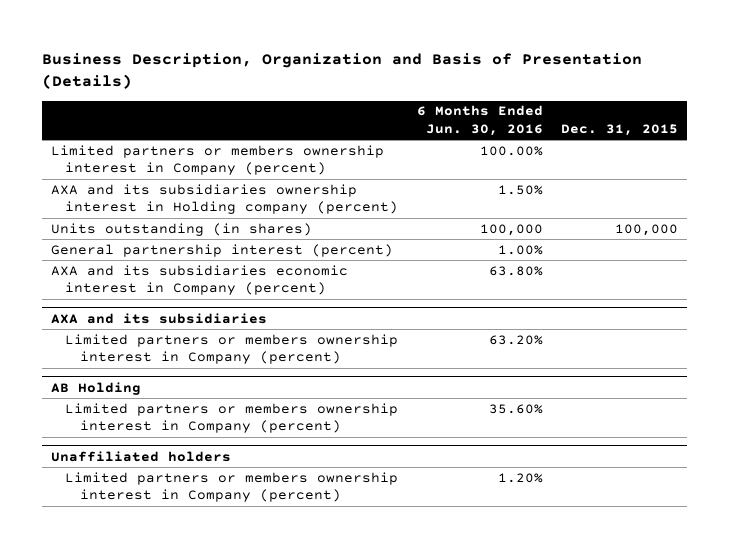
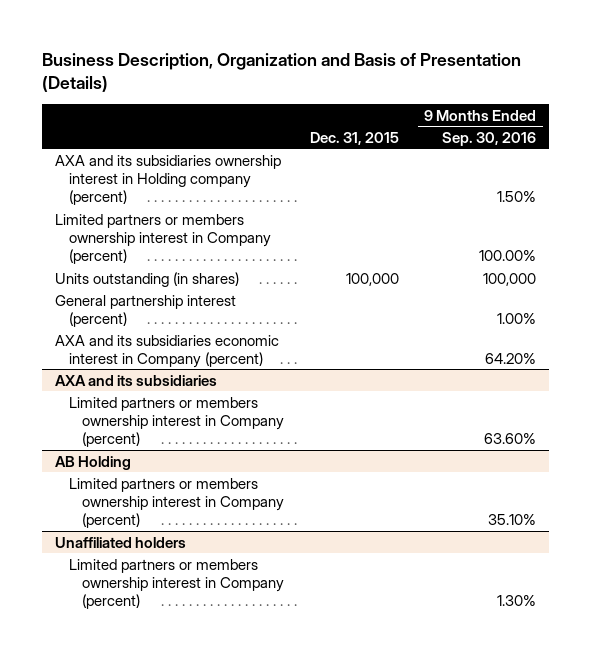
- | 6 Months Ended Jun. 30, 2016 | Dec. 31, 2015
+ | Dec. 31, 2015 | 9 Months Ended Sep. 30, 2016
moved down: Limited partners or members ownership interest in Company (percent) | | 100.00%

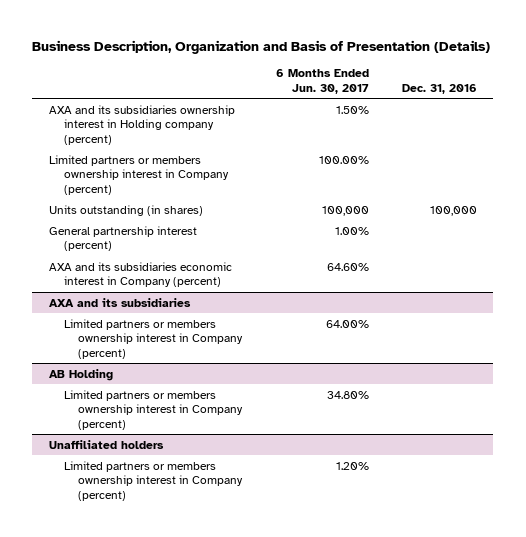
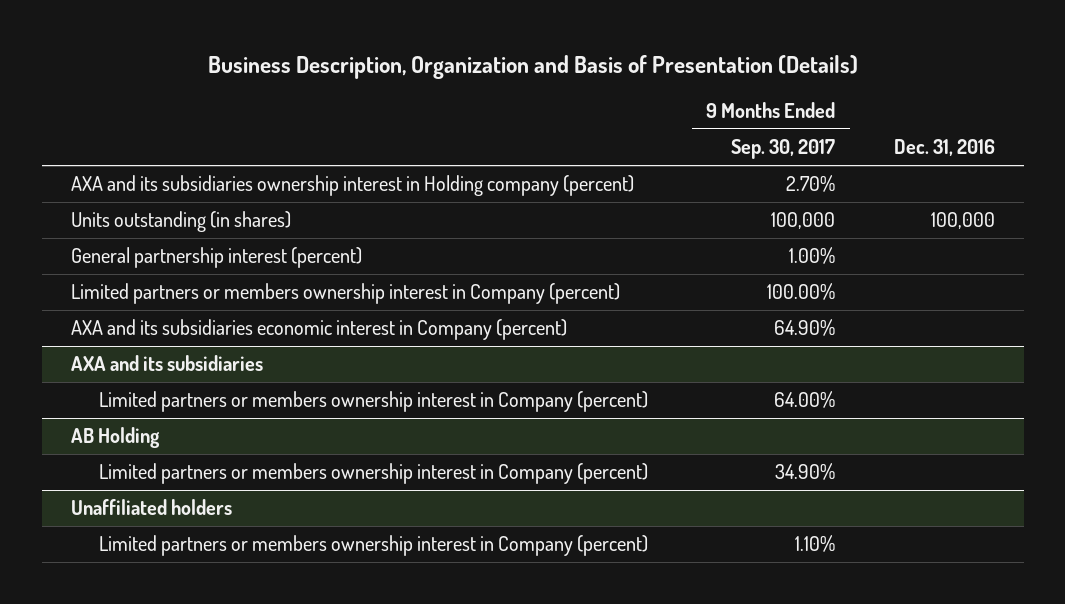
- | 6 Months Ended Jun. 30, 2017 | Dec. 31, 2016
+ | 9 Months Ended Sep. 30, 2017 | Dec. 31, 2016
moved down: Limited partners or members ownership interest in Company (percent) | 100.00% |

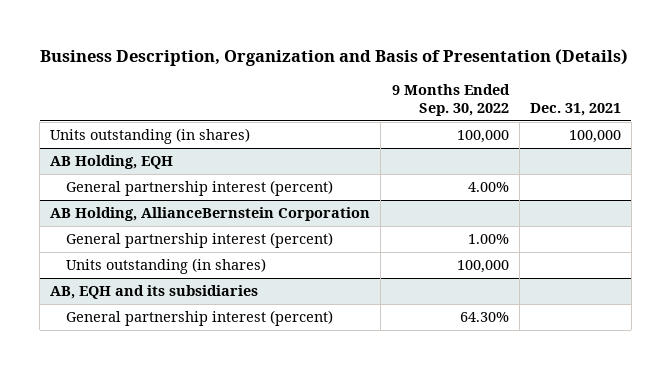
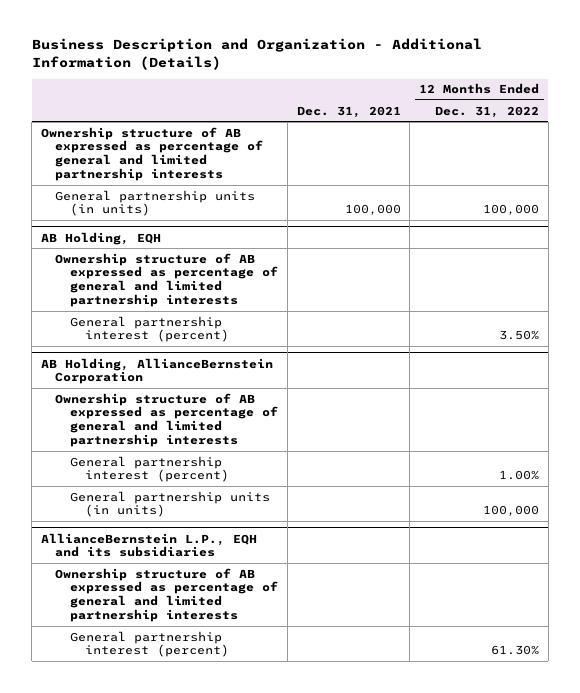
- Business Description, Organization and Basis of Presentation (Details)
+ Business Description and Organization - Additional Information (Details)
- | 9 Months Ended Sep. 30, 2022 | Dec. 31, 2021
+ | Dec. 31, 2021 | 12 Months Ended Dec. 31, 2022
- Units outstanding (in shares) | 100,000 | 100,000
+ Ownership structure of AB expressed as percentage of general and limited partnership interests
+ General partnership units (in units) | 100,000 | 100,000
@ AB Holding, EQH
+ Ownership structure of AB expressed as percentage of general and limited partnership interests
@ AB Holding, AllianceBernstein Corporation
+ Ownership structure of AB expressed as percentage of general and limited partnership interests
- Units outstanding (in shares) | 100,000 |
- AB, EQH and its subsidiaries
@ AB Holding, AllianceBernstein Corporation
+ General partnership units (in units) | | 100,000
+ AllianceBernstein L.P., EQH and its subsidiaries
+ Ownership structure of AB expressed as percentage of general and limited partnership interests

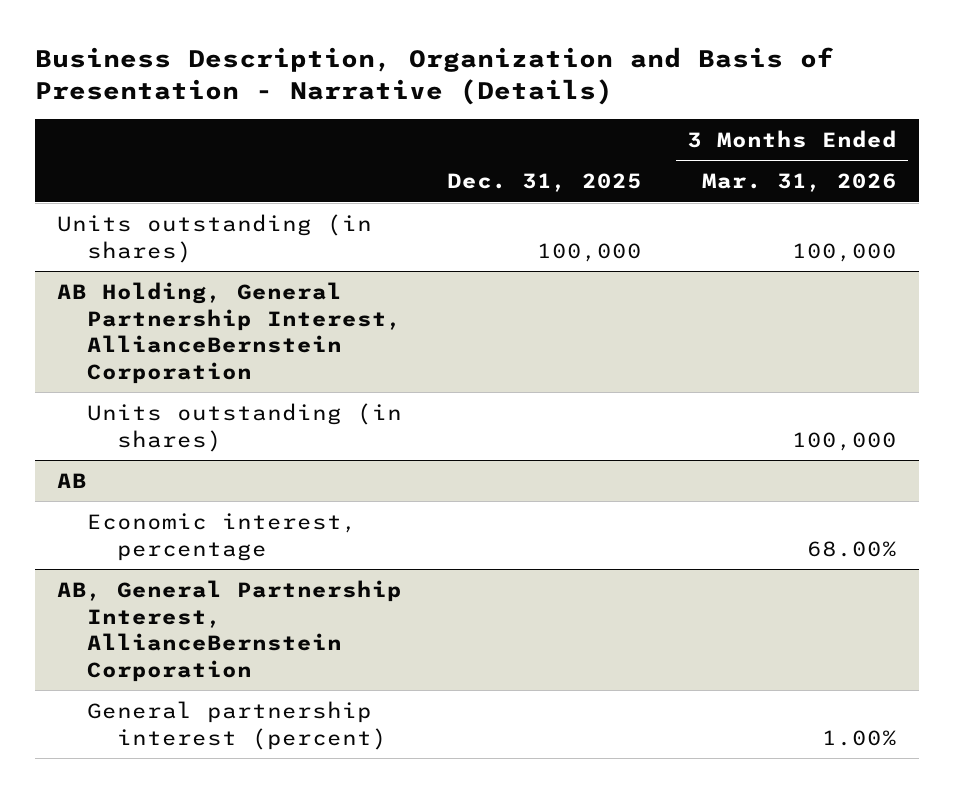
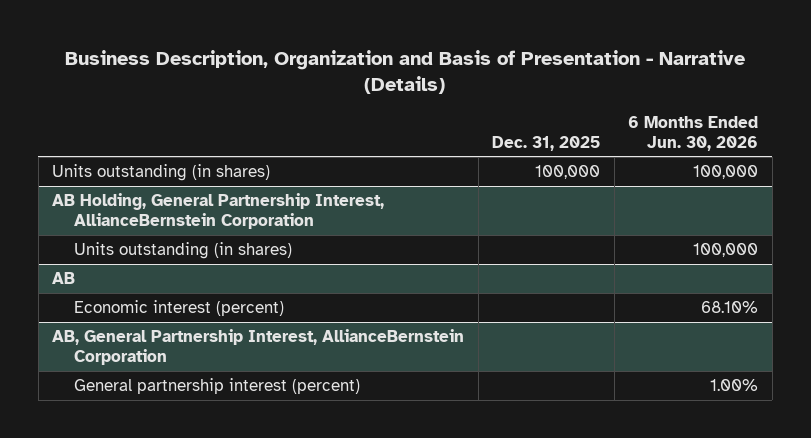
- | Dec. 31, 2025 | 3 Months Ended Mar. 31, 2026
+ | Dec. 31, 2025 | 6 Months Ended Jun. 30, 2026
@ AB
- Economic interest, percentage | | 68.00%
+ Economic interest (percent) | | 68.10%

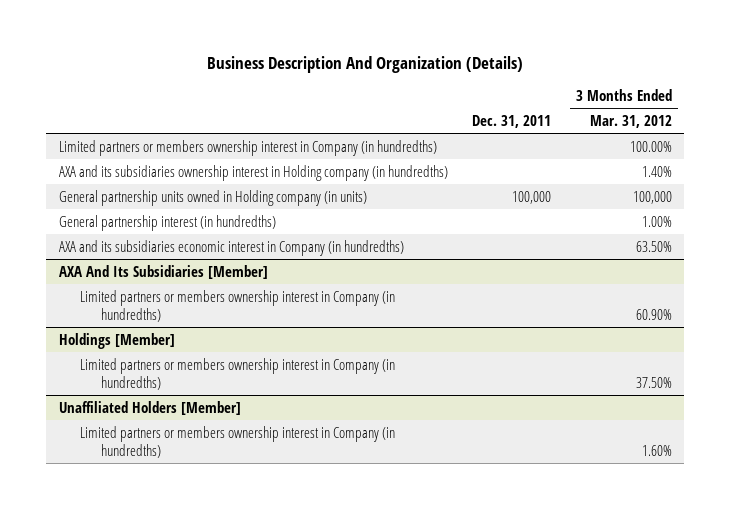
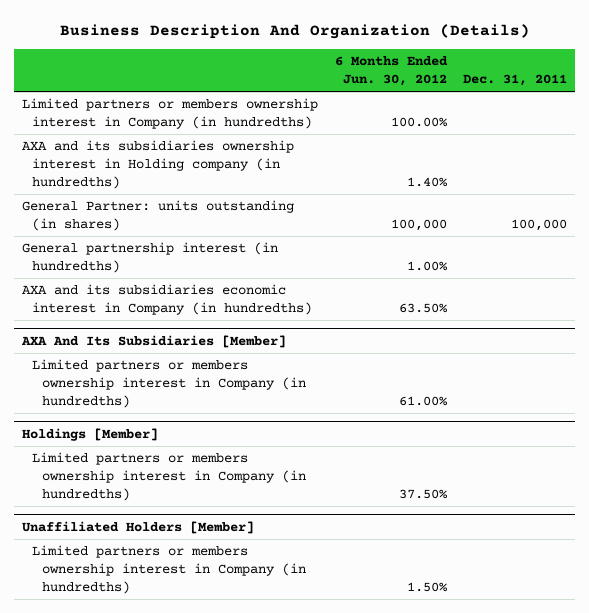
- | Dec. 31, 2011 | 3 Months Ended Mar. 31, 2012
+ | 6 Months Ended Jun. 30, 2012 | Dec. 31, 2011
- General partnership units owned in Holding company (in units) | 100,000 | 100,000
+ General Partner: units outstanding (in shares) | 100,000 | 100,000

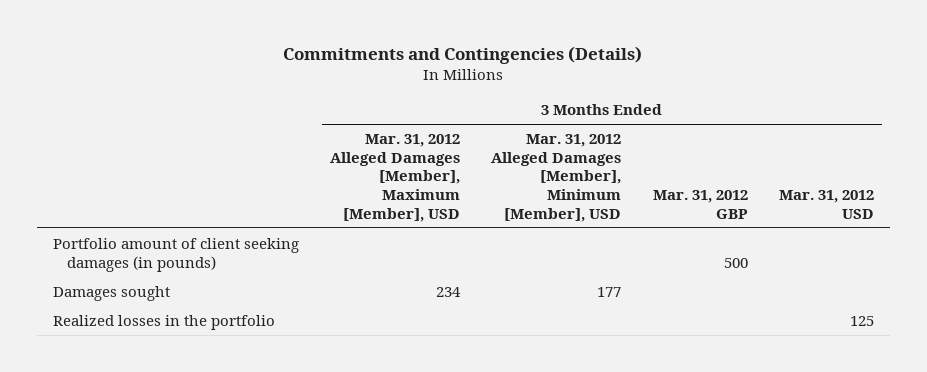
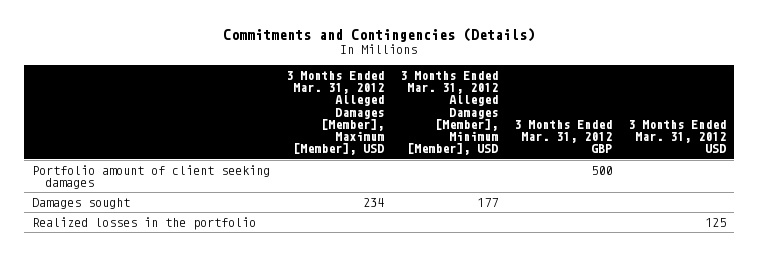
- Portfolio amount of client seeking damages (in pounds) | | | 500 |
+ Portfolio amount of client seeking damages | | | 500 |

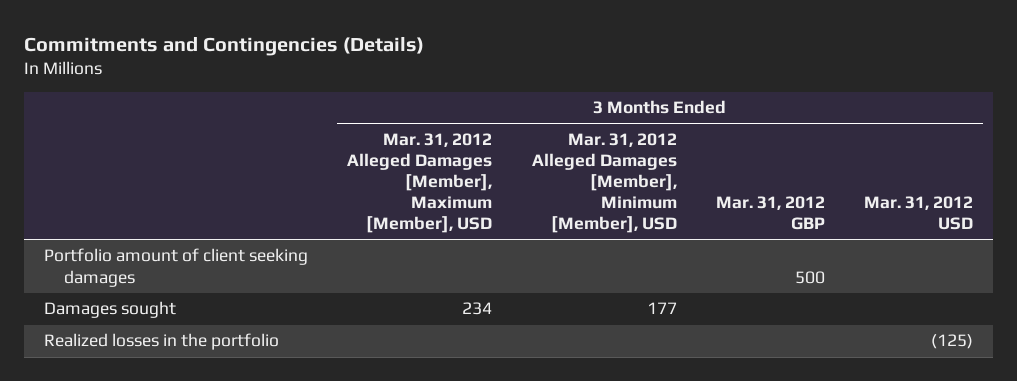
- Realized losses in the portfolio | | | | 125
+ Realized losses in the portfolio | | | | (125)

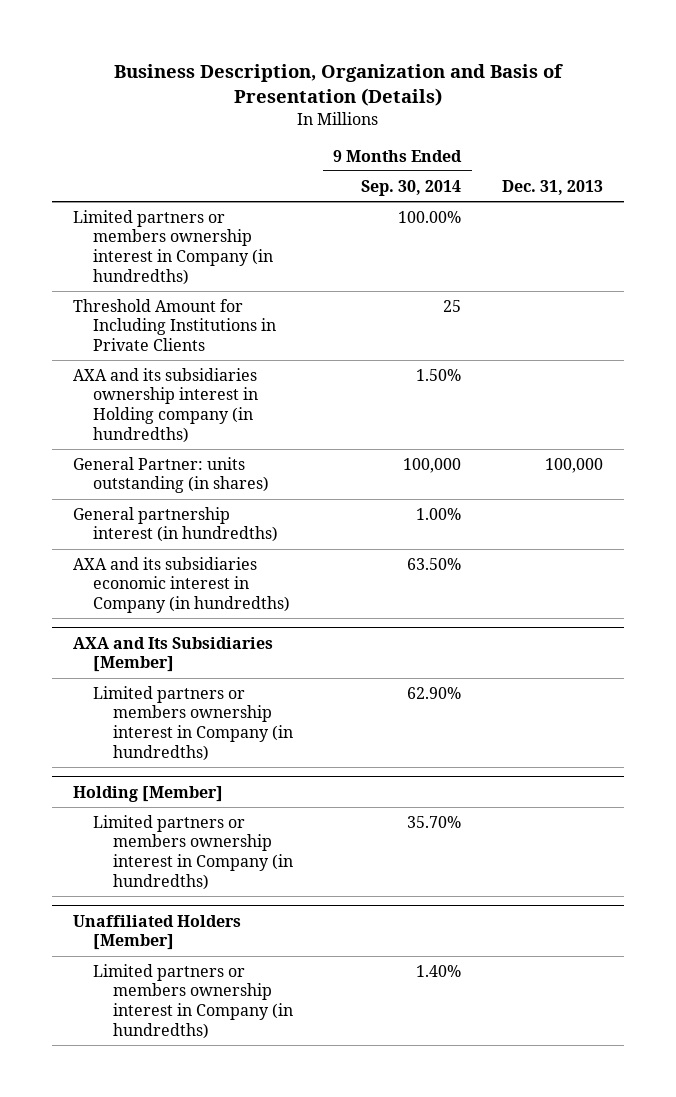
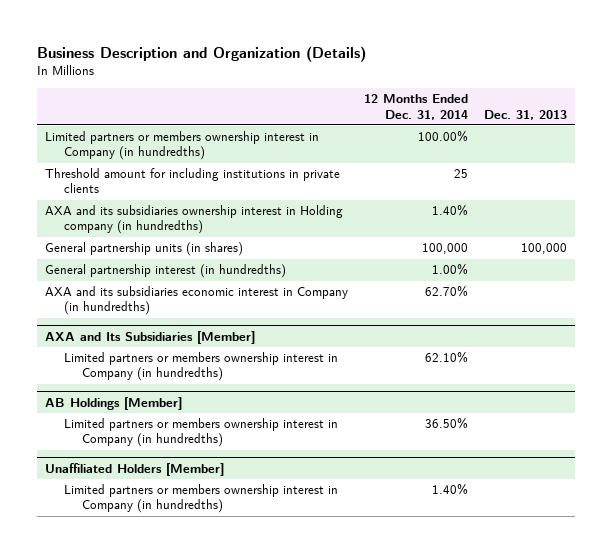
- Business Description, Organization and Basis of Presentation (Details)
+ Business Description and Organization (Details)
- | 9 Months Ended Sep. 30, 2014 | Dec. 31, 2013
+ | 12 Months Ended Dec. 31, 2014 | Dec. 31, 2013
- Threshold Amount for Including Institutions in Private Clients | 25 |
+ Threshold amount for including institutions in private clients | 25 |
- General Partner: units outstanding (in shares) | 100,000 | 100,000
+ General partnership units (in shares) | 100,000 | 100,000
- Holding [Member]
+ AB Holdings [Member]

